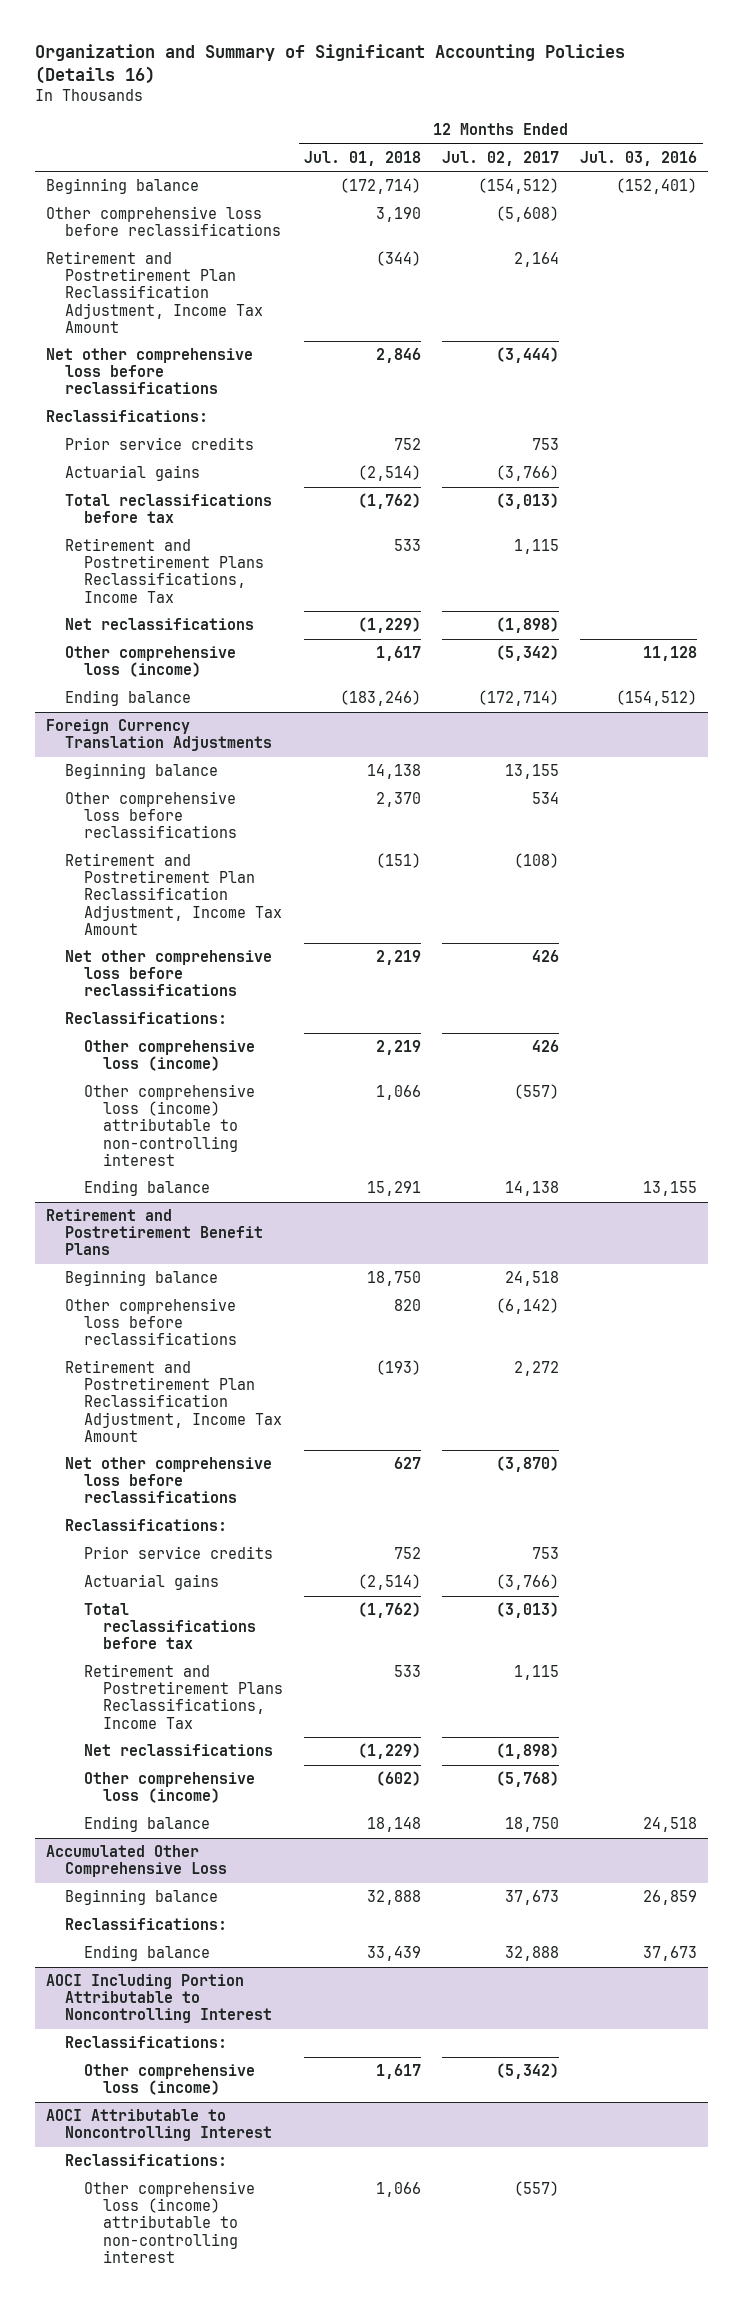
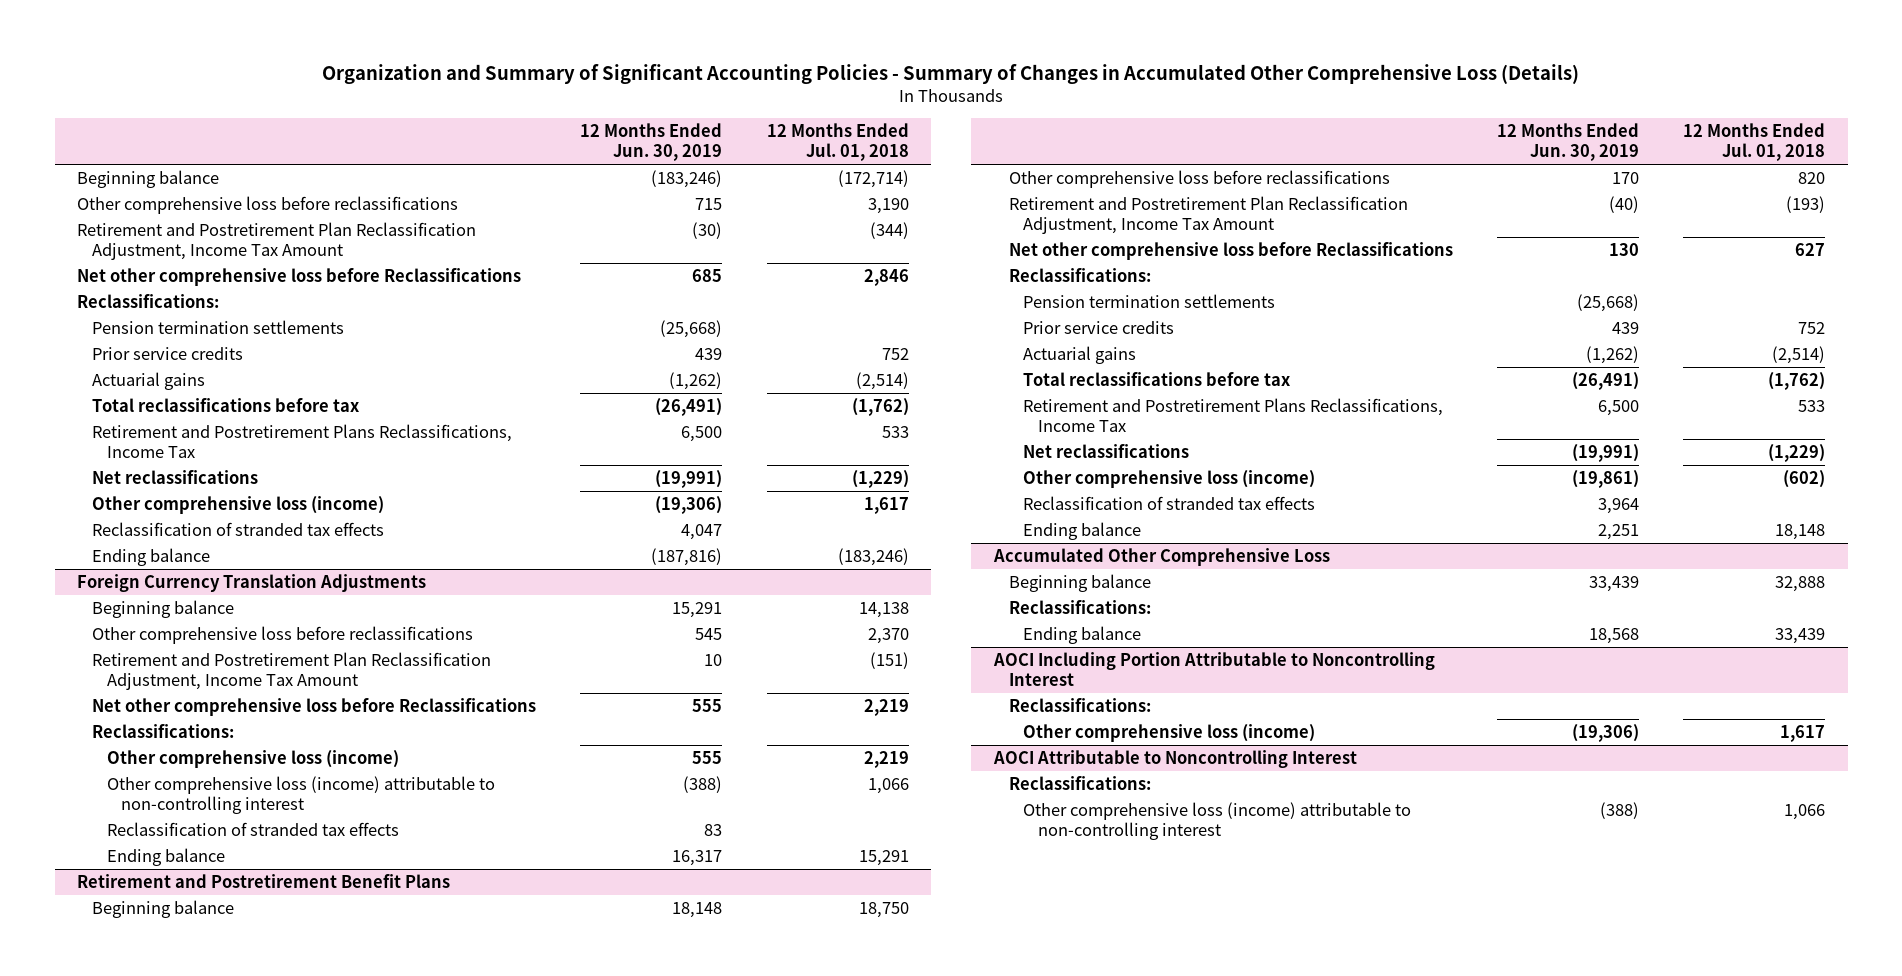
- Organization and Summary of Significant Accounting Policies (Details 16)
+ Organization and Summary of Significant Accounting Policies - Summary of Changes in Accumulated Other Comprehensive Loss (Details)
- | 12 Months Ended Jul. 01, 2018 | 12 Months Ended Jul. 02, 2017 | 12 Months Ended Jul. 03, 2016
+ | 12 Months Ended Jun. 30, 2019 | 12 Months Ended Jul. 01, 2018
- Net other comprehensive loss before reclassifications | 2,846 | (3,444) |
+ Net other comprehensive loss before Reclassifications | 685 | 2,846
+ Pension termination settlements | (25,668) |
+ Reclassification of stranded tax effects | 4,047 |
@ Foreign Currency Translation Adjustments
- Net other comprehensive loss before reclassifications | 2,219 | 426 |
+ Net other comprehensive loss before Reclassifications | 555 | 2,219
+ Reclassification of stranded tax effects | 83 |
@ Retirement and Postretirement Benefit Plans
- Net other comprehensive loss before reclassifications | 627 | (3,870) |
+ Net other comprehensive loss before Reclassifications | 130 | 627
+ Pension termination settlements | (25,668) |
+ Reclassification of stranded tax effects | 3,964 |

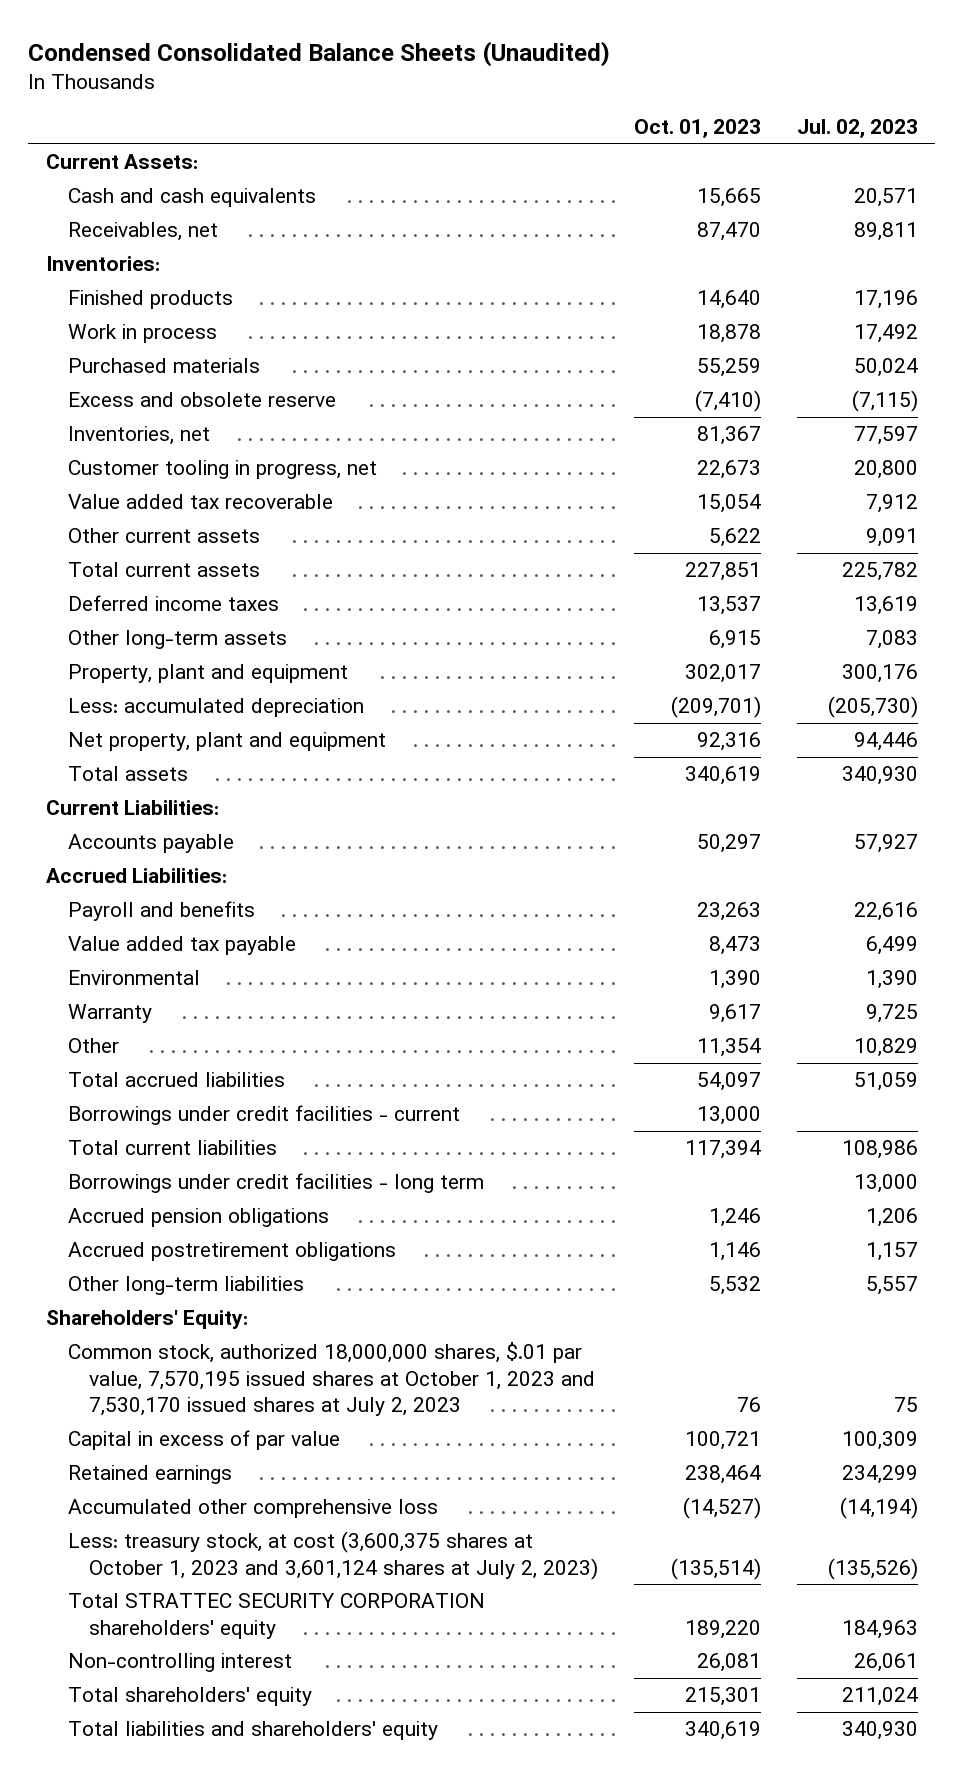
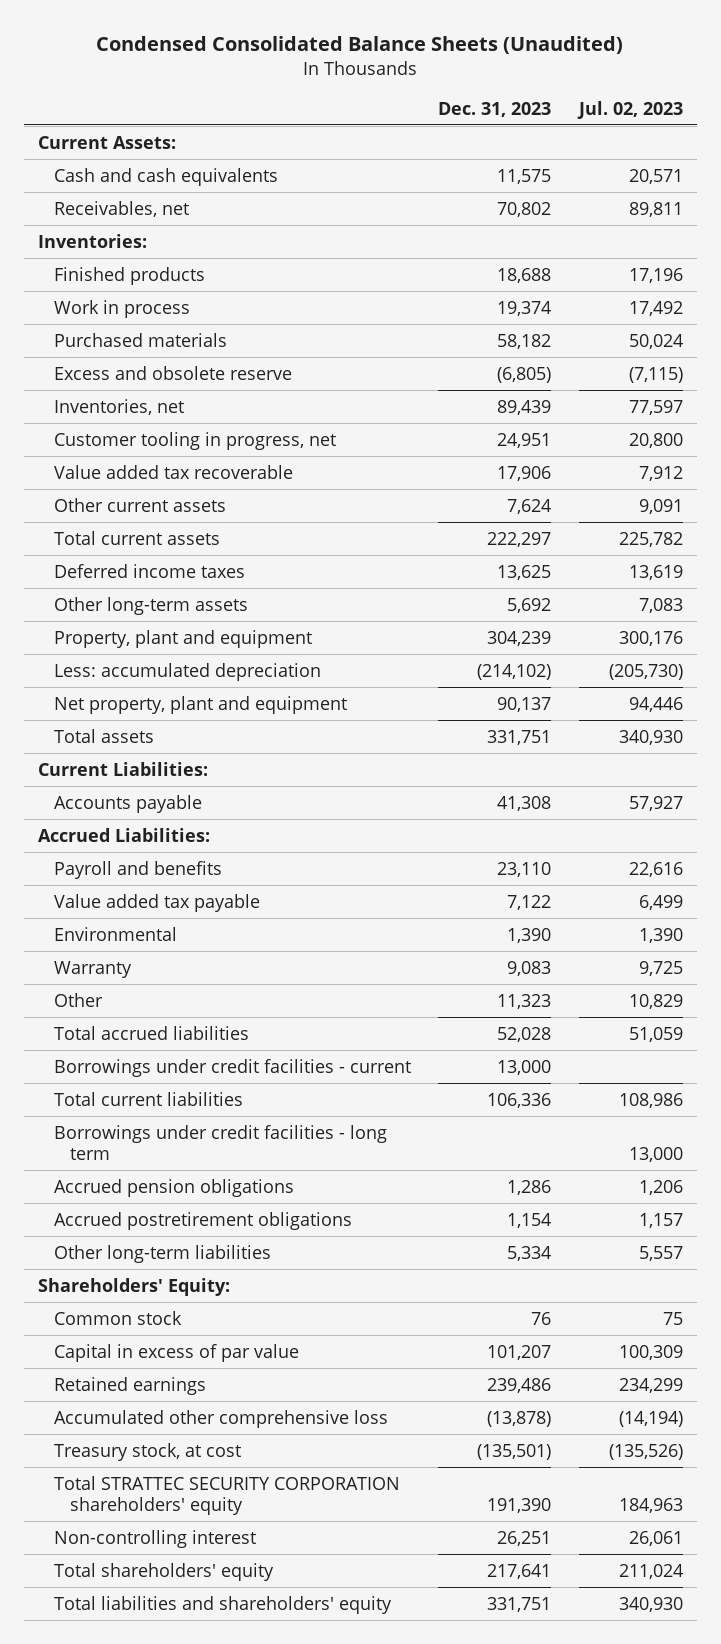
- | Oct. 01, 2023 | Jul. 02, 2023
+ | Dec. 31, 2023 | Jul. 02, 2023
- Common stock, authorized 18,000,000 shares, $.01 par value, 7,570,195 issued shares at October 1, 2023 and 7,530,170 issued shares at July 2, 2023 | 76 | 75
+ Common stock | 76 | 75
- Less: treasury stock, at cost (3,600,375 shares at October 1, 2023 and 3,601,124 shares at July 2, 2023) | (135,514) | (135,526)
+ Treasury stock, at cost | (135,501) | (135,526)

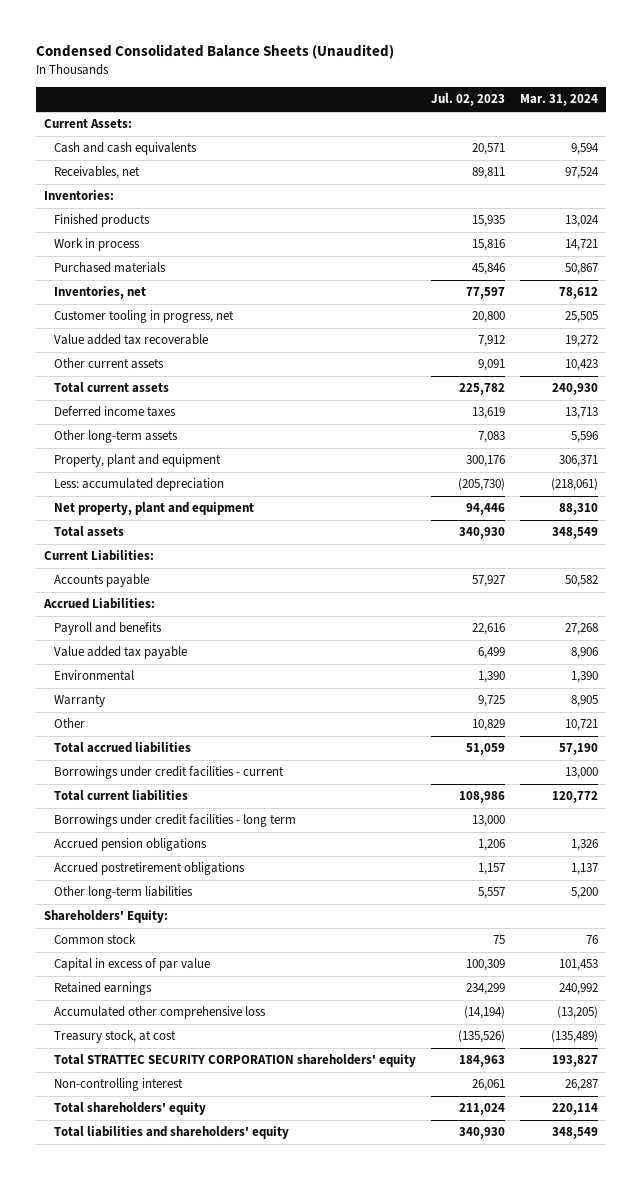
- | Dec. 31, 2023 | Jul. 02, 2023
+ | Jul. 02, 2023 | Mar. 31, 2024
- Finished products | 18,688 | 17,196
- Work in process | 19,374 | 17,492
- Purchased materials | 58,182 | 50,024
- Excess and obsolete reserve | (6,805) | (7,115)
+ Finished products | 15,935 | 13,024
+ Work in process | 15,816 | 14,721
+ Purchased materials | 45,846 | 50,867

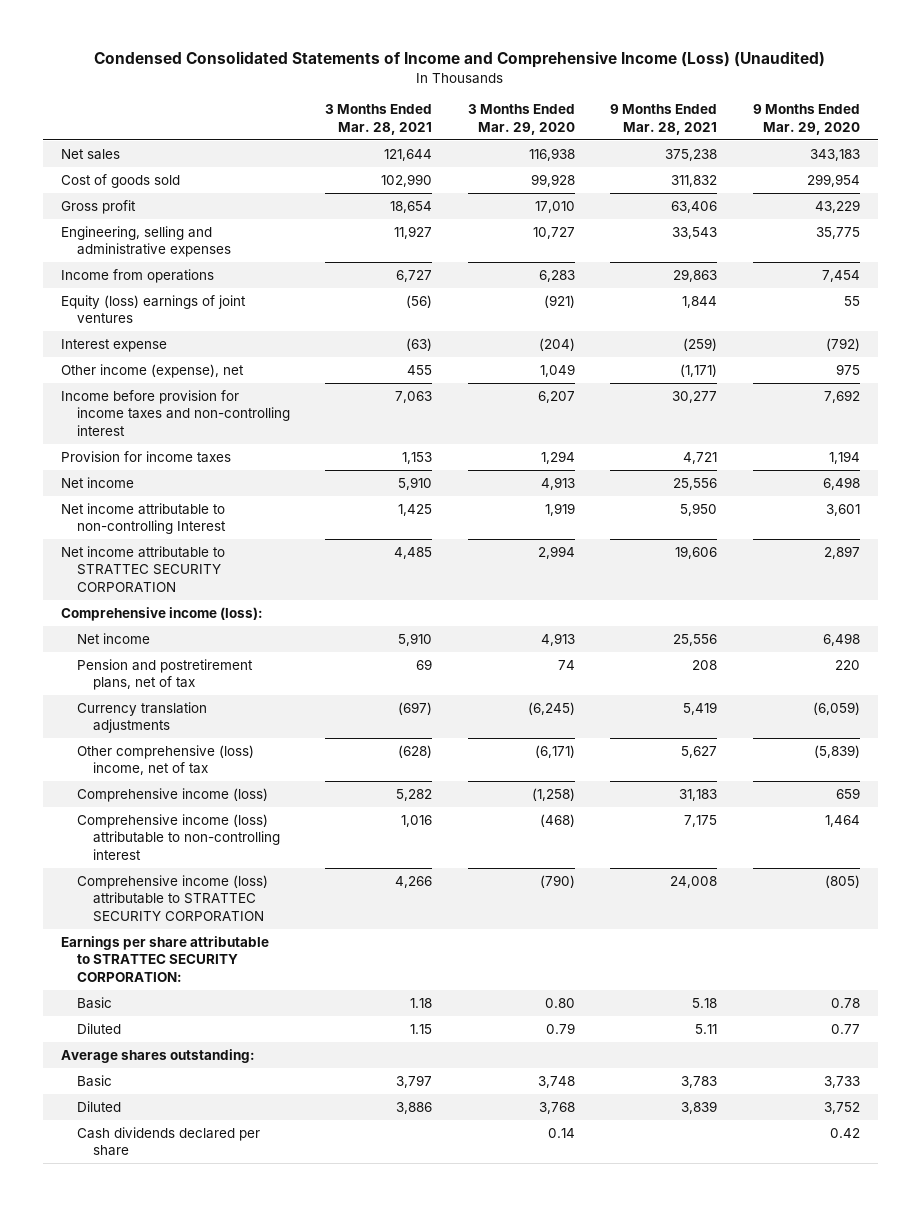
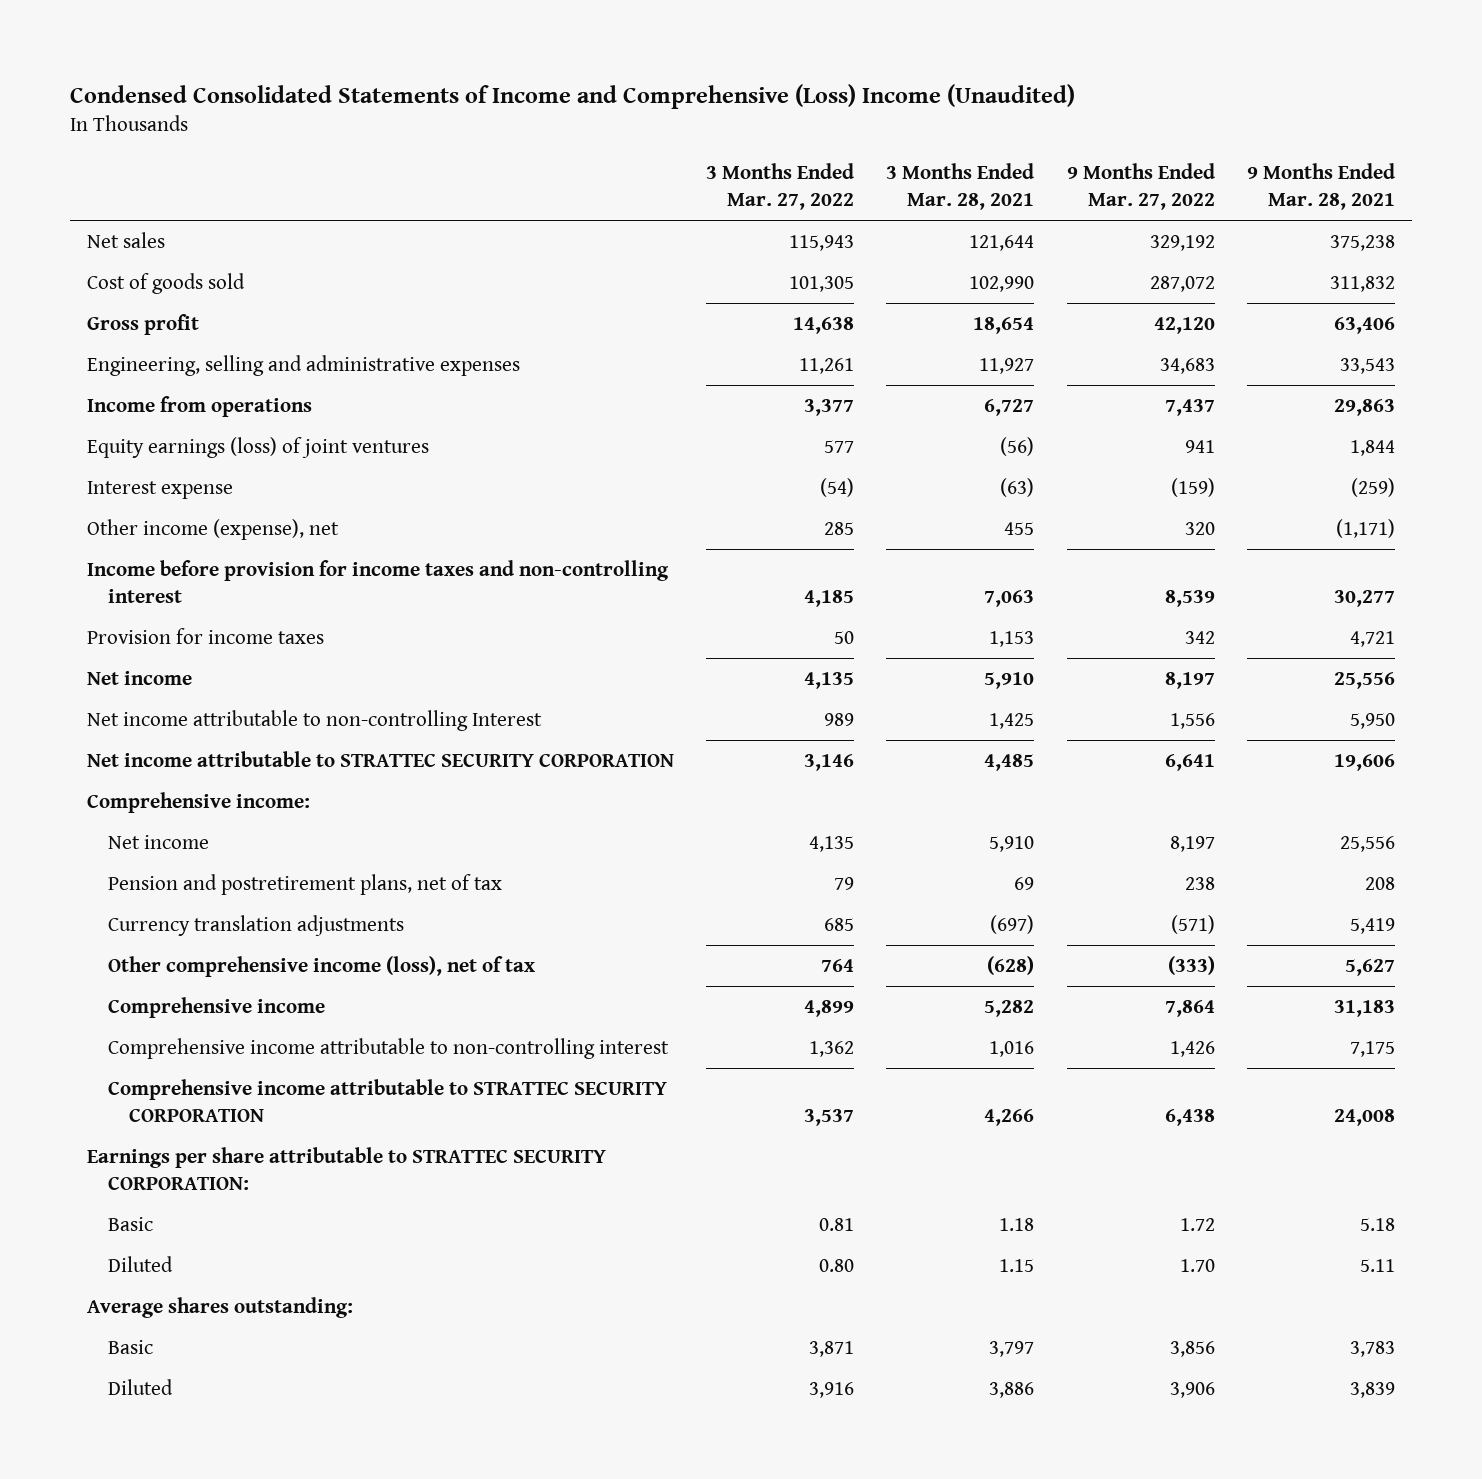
- Condensed Consolidated Statements of Income and Comprehensive Income (Loss) (Unaudited)
+ Condensed Consolidated Statements of Income and Comprehensive (Loss) Income (Unaudited)
- | 3 Months Ended Mar. 28, 2021 | 3 Months Ended Mar. 29, 2020 | 9 Months Ended Mar. 28, 2021 | 9 Months Ended Mar. 29, 2020
+ | 3 Months Ended Mar. 27, 2022 | 3 Months Ended Mar. 28, 2021 | 9 Months Ended Mar. 27, 2022 | 9 Months Ended Mar. 28, 2021
- Equity (loss) earnings of joint ventures | (56) | (921) | 1,844 | 55
+ Equity earnings (loss) of joint ventures | 577 | (56) | 941 | 1,844
- Comprehensive income (loss):
+ Comprehensive income:
- Other comprehensive (loss) income, net of tax | (628) | (6,171) | 5,627 | (5,839)
- Comprehensive income (loss) | 5,282 | (1,258) | 31,183 | 659
- Comprehensive income (loss) attributable to non-controlling interest | 1,016 | (468) | 7,175 | 1,464
- Comprehensive income (loss) attributable to STRATTEC SECURITY CORPORATION | 4,266 | (790) | 24,008 | (805)
+ Other comprehensive income (loss), net of tax | 764 | (628) | (333) | 5,627
+ Comprehensive income | 4,899 | 5,282 | 7,864 | 31,183
+ Comprehensive income attributable to non-controlling interest | 1,362 | 1,016 | 1,426 | 7,175
+ Comprehensive income attributable to STRATTEC SECURITY CORPORATION | 3,537 | 4,266 | 6,438 | 24,008
- Cash dividends declared per share | | 0.14 | | 0.42

